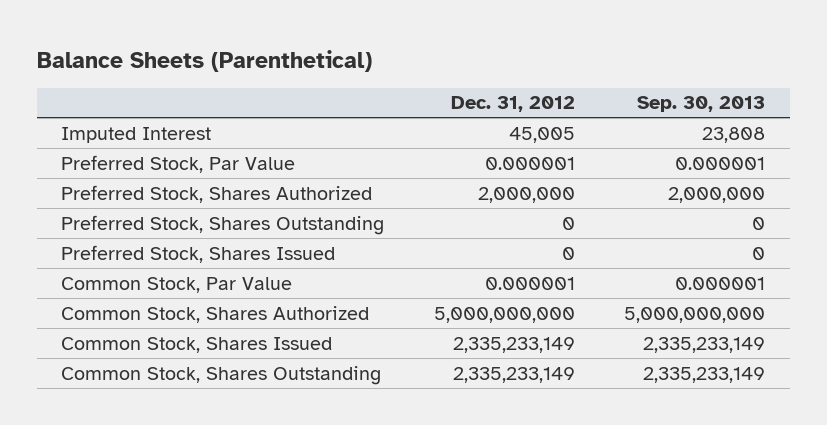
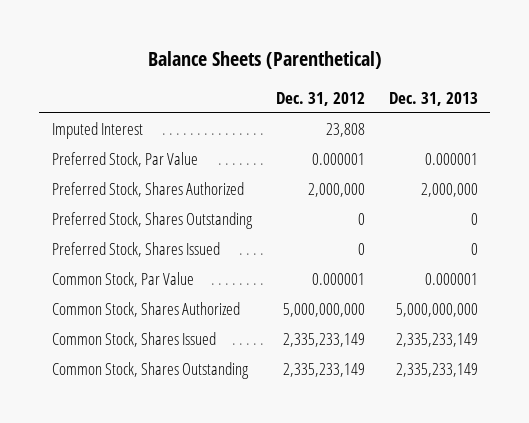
- | Dec. 31, 2012 | Sep. 30, 2013
+ | Dec. 31, 2012 | Dec. 31, 2013
- Imputed Interest | 45,005 | 23,808
+ Imputed Interest | 23,808 |

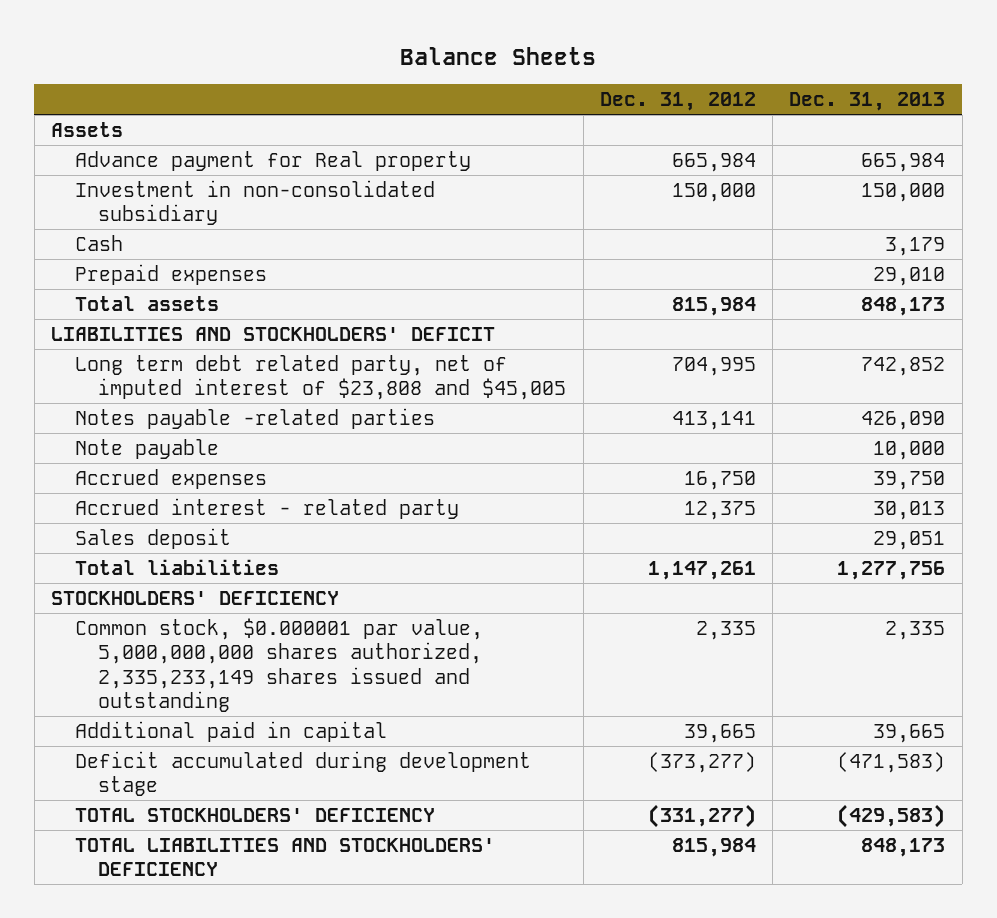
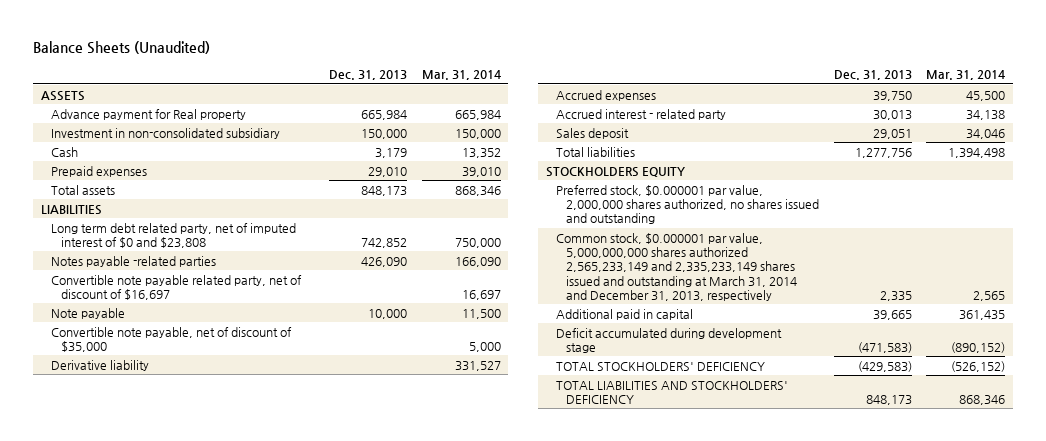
- Balance Sheets
+ Balance Sheets (Unaudited)
- | Dec. 31, 2012 | Dec. 31, 2013
+ | Dec. 31, 2013 | Mar. 31, 2014
- Assets
+ ASSETS
- LIABILITIES AND STOCKHOLDERS' DEFICIT
- Long term debt related party, net of imputed interest of $23,808 and $45,005 | 704,995 | 742,852
+ LIABILITIES
+ Long term debt related party, net of imputed interest of $0 and $23,808 | 742,852 | 750,000
+ Convertible note payable related party, net of discount of $16,697 | | 16,697
+ Convertible note payable, net of discount of $35,000 | | 5,000
+ Derivative liability | | 331,527
- STOCKHOLDERS' DEFICIENCY
- Common stock, $0.000001 par value, 5,000,000,000 shares authorized, 2,335,233,149 shares issued and outstanding | 2,335 | 2,335
+ STOCKHOLDERS EQUITY
+ Preferred stock, $0.000001 par value, 2,000,000 shares authorized, no shares issued and outstanding
+ Common stock, $0.000001 par value, 5,000,000,000 shares authorized 2,565,233,149 and 2,335,233,149 shares issued and outstanding at March 31, 2014 and December 31, 2013, respectively | 2,335 | 2,565

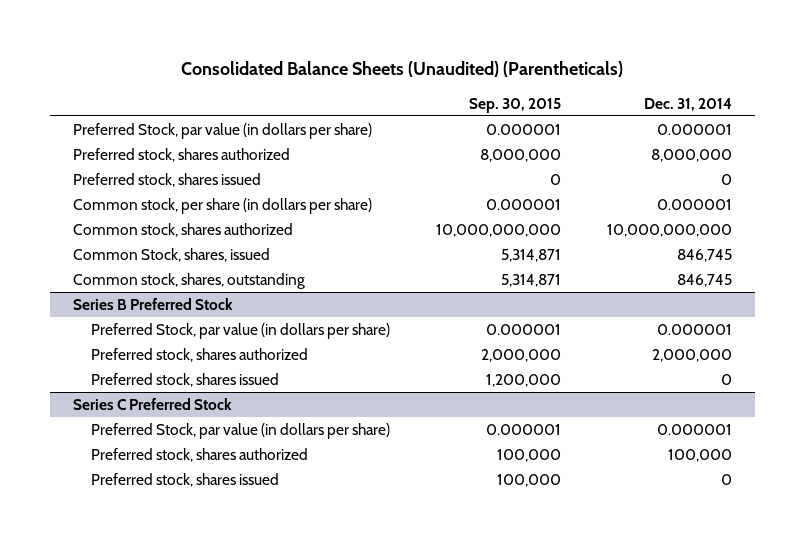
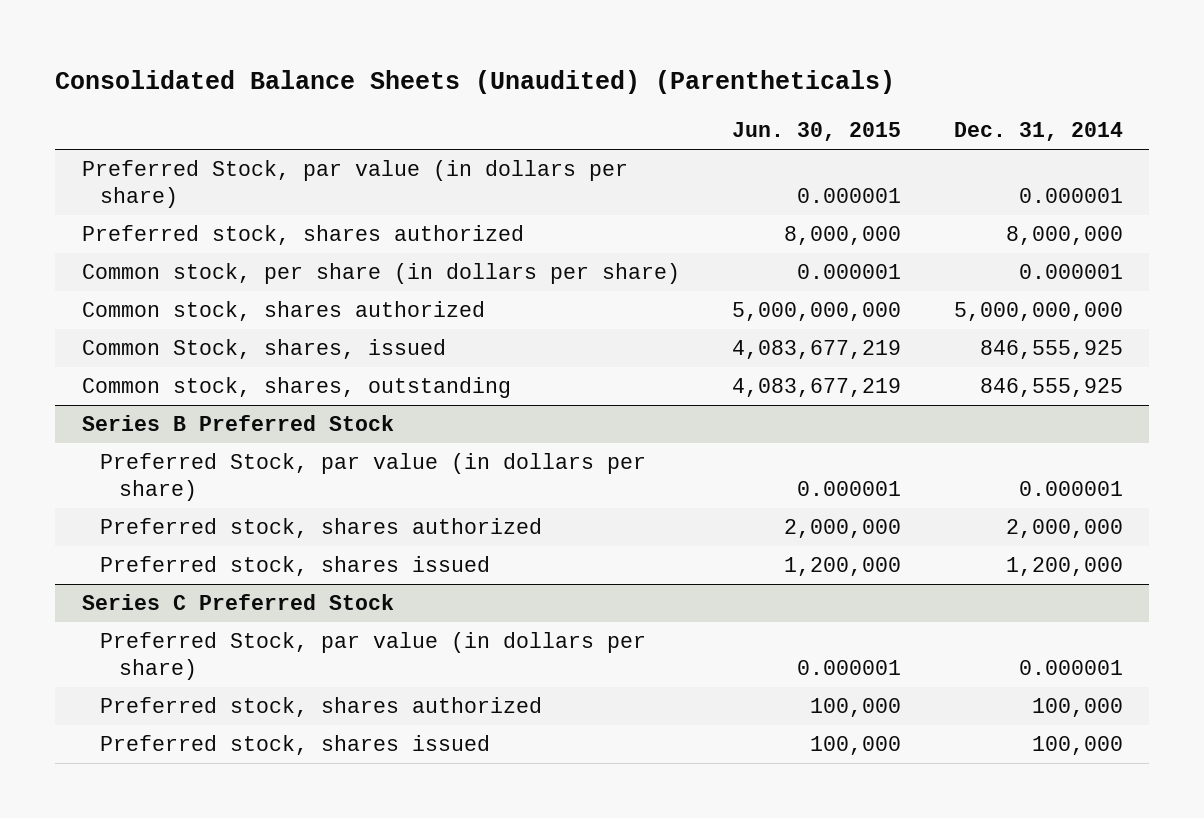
- | Sep. 30, 2015 | Dec. 31, 2014
+ | Jun. 30, 2015 | Dec. 31, 2014
- Preferred stock, shares issued | 0 | 0
- Common stock, shares authorized | 10,000,000,000 | 10,000,000,000
- Common Stock, shares, issued | 5,314,871 | 846,745
- Common stock, shares, outstanding | 5,314,871 | 846,745
+ Common stock, shares authorized | 5,000,000,000 | 5,000,000,000
+ Common Stock, shares, issued | 4,083,677,219 | 846,555,925
+ Common stock, shares, outstanding | 4,083,677,219 | 846,555,925
@ Series B Preferred Stock
- Preferred stock, shares issued | 1,200,000 | 0
+ Preferred stock, shares issued | 1,200,000 | 1,200,000
@ Series C Preferred Stock
- Preferred stock, shares issued | 100,000 | 0
+ Preferred stock, shares issued | 100,000 | 100,000

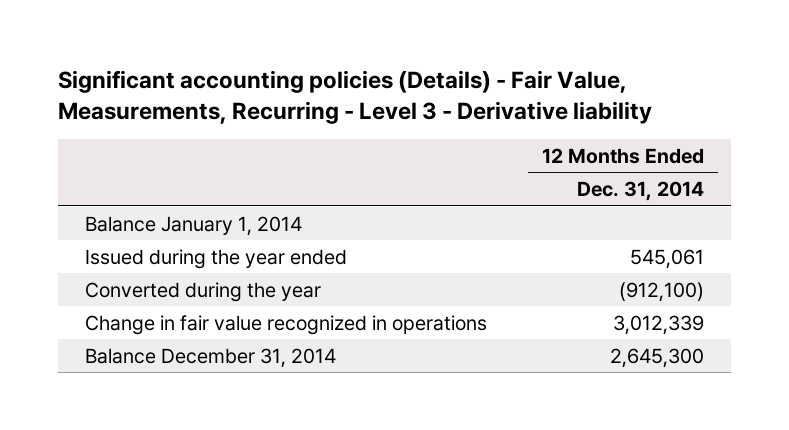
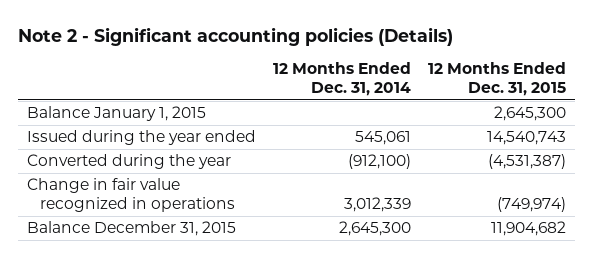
- Significant accounting policies (Details) - Fair Value, Measurements, Recurring - Level 3 - Derivative liability
+ Note 2 - Significant accounting policies (Details)
- | 12 Months Ended Dec. 31, 2014
+ | 12 Months Ended Dec. 31, 2014 | 12 Months Ended Dec. 31, 2015
- Balance January 1, 2014
+ Balance January 1, 2015 | | 2,645,300
- Balance December 31, 2014 | 2,645,300
+ Balance December 31, 2015 | 2,645,300 | 11,904,682

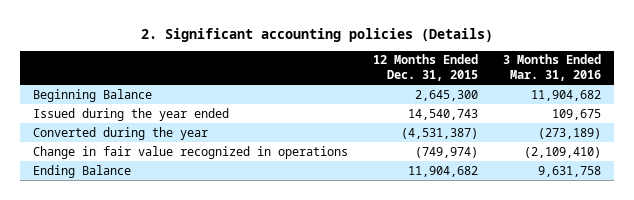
- Note 2 - Significant accounting policies (Details)
+ 2. Significant accounting policies (Details)
- | 12 Months Ended Dec. 31, 2014 | 12 Months Ended Dec. 31, 2015
+ | 12 Months Ended Dec. 31, 2015 | 3 Months Ended Mar. 31, 2016
- Balance January 1, 2015 | | 2,645,300
+ Beginning Balance | 2,645,300 | 11,904,682
- Balance December 31, 2015 | 2,645,300 | 11,904,682
+ Ending Balance | 11,904,682 | 9,631,758

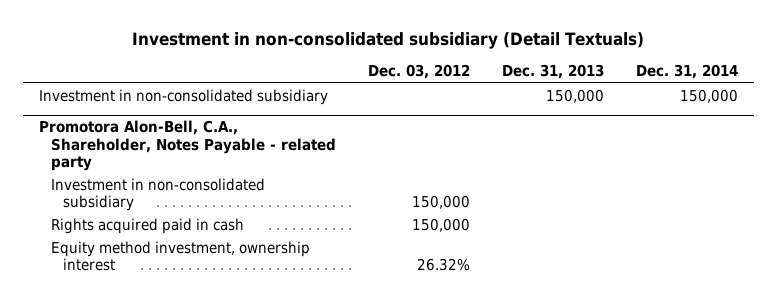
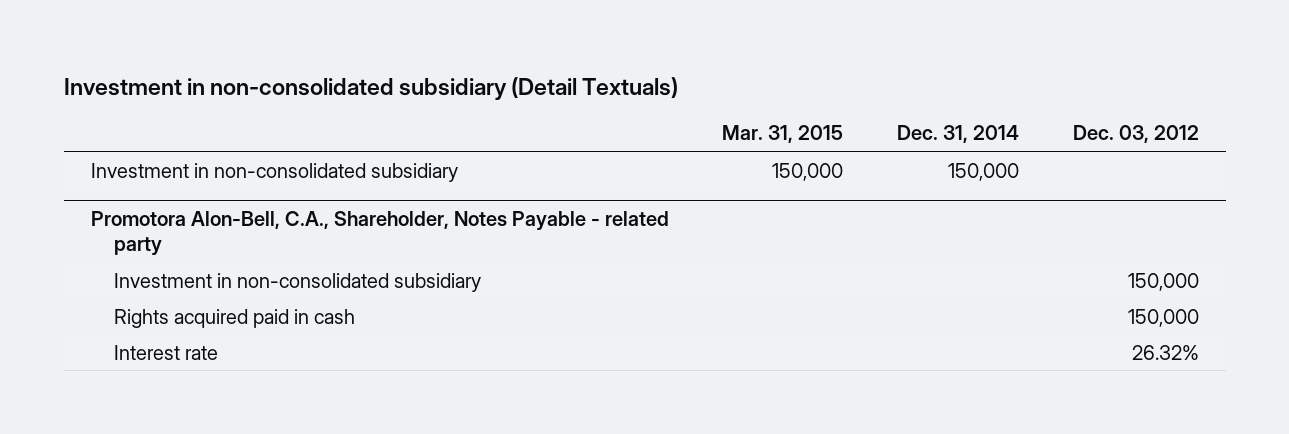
- | Dec. 03, 2012 | Dec. 31, 2013 | Dec. 31, 2014
+ | Mar. 31, 2015 | Dec. 31, 2014 | Dec. 03, 2012
@ Promotora Alon-Bell, C.A., Shareholder, Notes Payable - related party
- Equity method investment, ownership interest | 26.32% | |
+ Interest rate | | | 26.32%

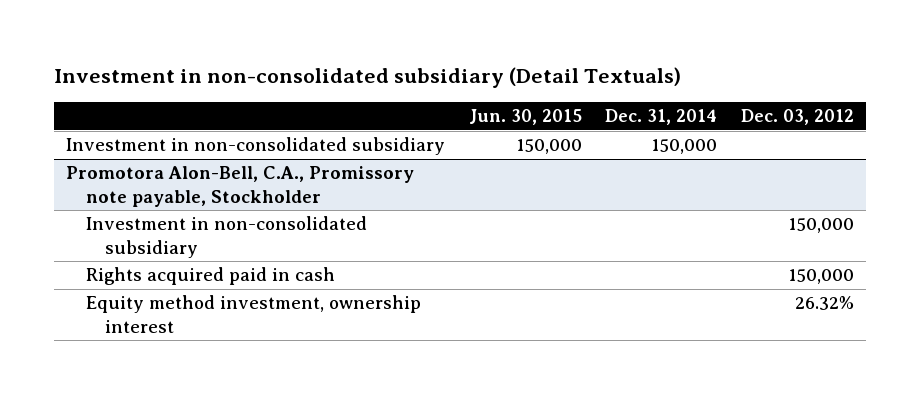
- | Mar. 31, 2015 | Dec. 31, 2014 | Dec. 03, 2012
+ | Jun. 30, 2015 | Dec. 31, 2014 | Dec. 03, 2012
- Promotora Alon-Bell, C.A., Shareholder, Notes Payable - related party
+ Promotora Alon-Bell, C.A., Promissory note payable, Stockholder
- Interest rate | | | 26.32%
+ Equity method investment, ownership interest | | | 26.32%

